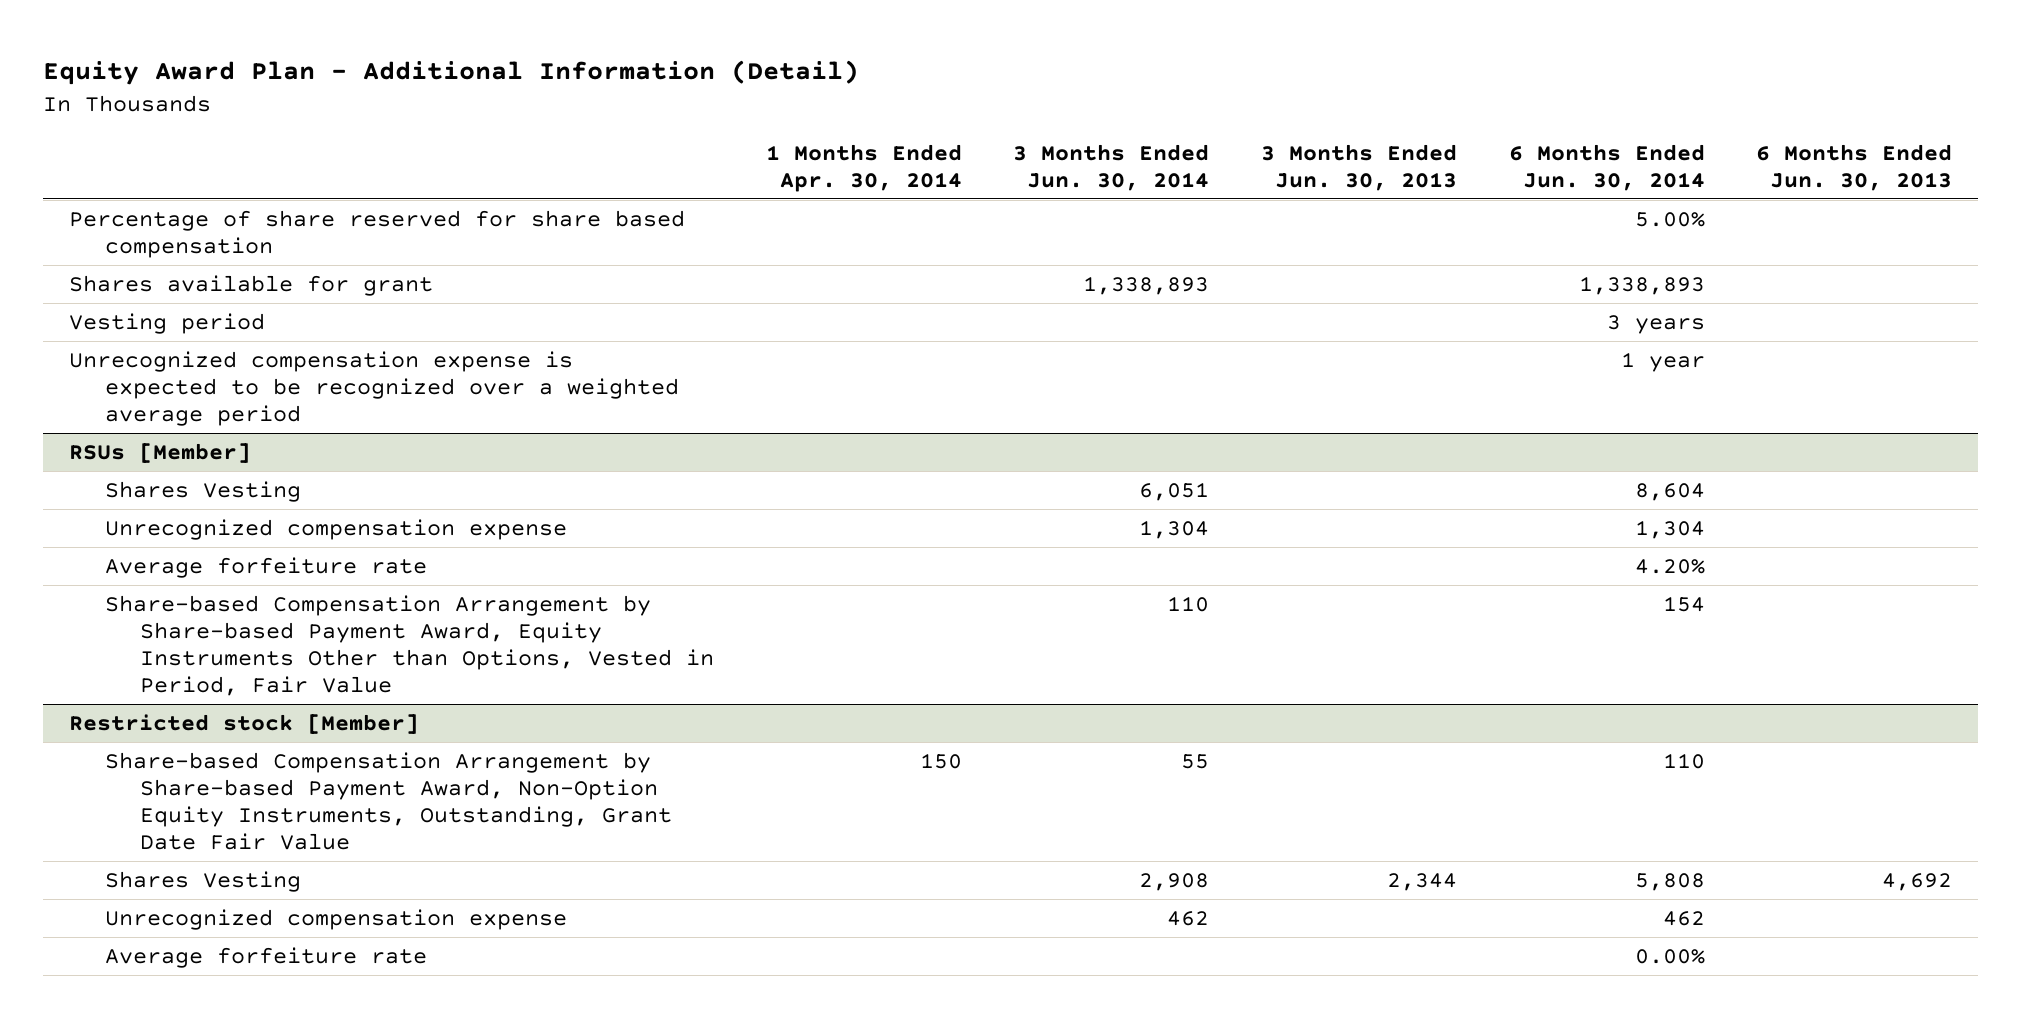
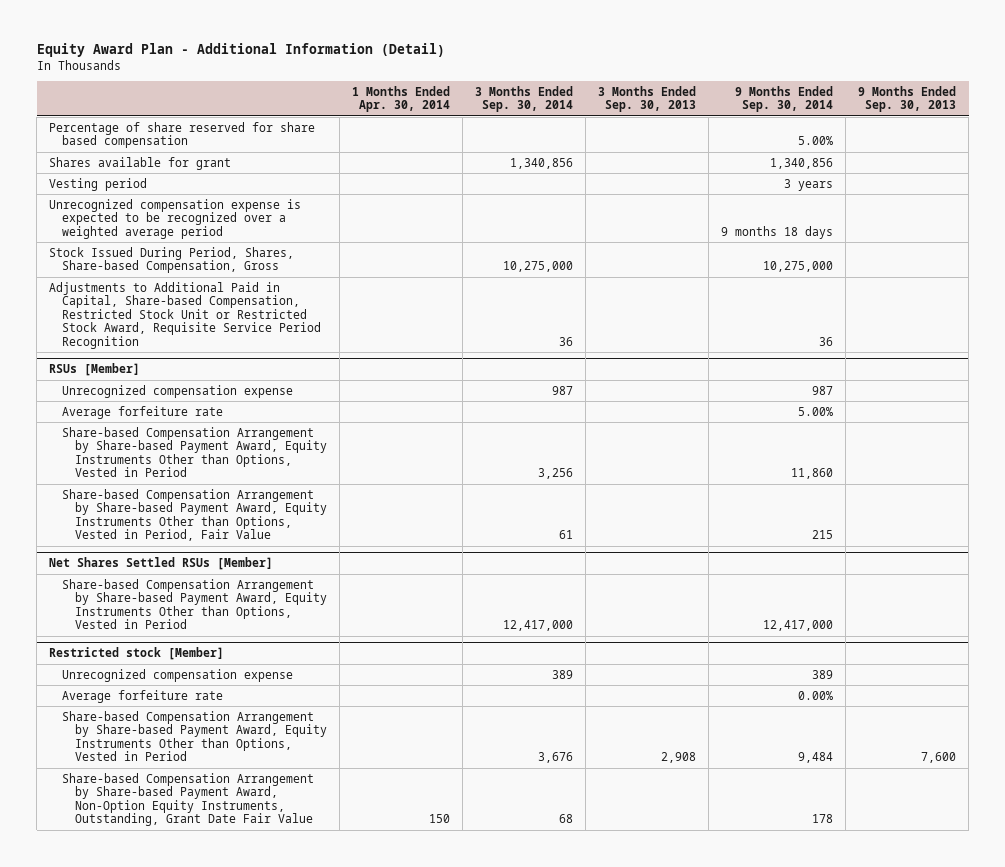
- | 1 Months Ended Apr. 30, 2014 | 3 Months Ended Jun. 30, 2014 | 3 Months Ended Jun. 30, 2013 | 6 Months Ended Jun. 30, 2014 | 6 Months Ended Jun. 30, 2013
+ | 1 Months Ended Apr. 30, 2014 | 3 Months Ended Sep. 30, 2014 | 3 Months Ended Sep. 30, 2013 | 9 Months Ended Sep. 30, 2014 | 9 Months Ended Sep. 30, 2013
+ Stock Issued During Period, Shares, Share-based Compensation, Gross | | 10,275,000 | | 10,275,000 |
+ Adjustments to Additional Paid in Capital, Share-based Compensation, Restricted Stock Unit or Restricted Stock Award, Requisite Service Period Recognition | | 36 | | 36 |
@ RSUs [Member]
- Shares Vesting | | 6,051 | | 8,604 |
+ Share-based Compensation Arrangement by Share-based Payment Award, Equity Instruments Other than Options, Vested in Period | | 3,256 | | 11,860 |
+ Net Shares Settled RSUs [Member]
+ Share-based Compensation Arrangement by Share-based Payment Award, Equity Instruments Other than Options, Vested in Period | | 12,417,000 | | 12,417,000 |
@ Restricted stock [Member]
- Shares Vesting | | 2,908 | 2,344 | 5,808 | 4,692
+ Share-based Compensation Arrangement by Share-based Payment Award, Equity Instruments Other than Options, Vested in Period | | 3,676 | 2,908 | 9,484 | 7,600
moved down: Share-based Compensation Arrangement by Share-based Payment Award, Non-Option Equity Instruments, Outstanding, Grant Date Fair Value | 150 | 68 | | 178 |

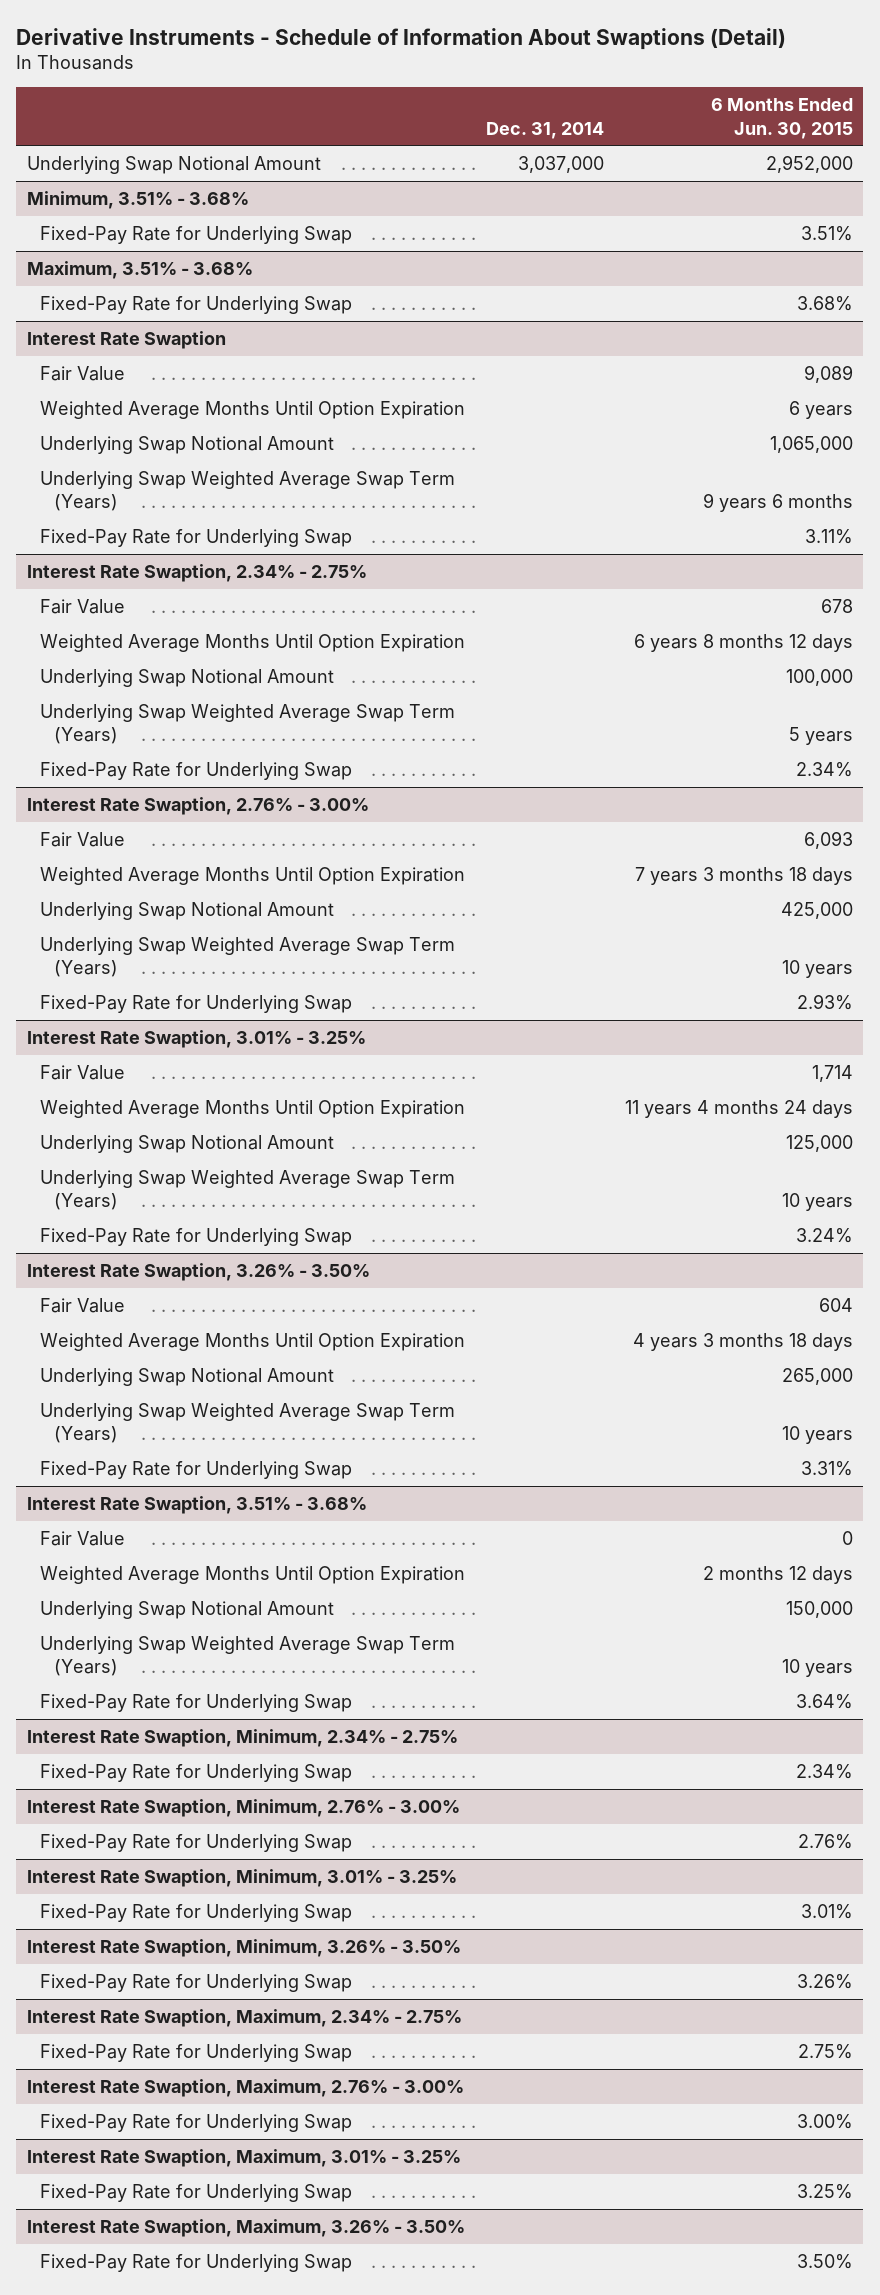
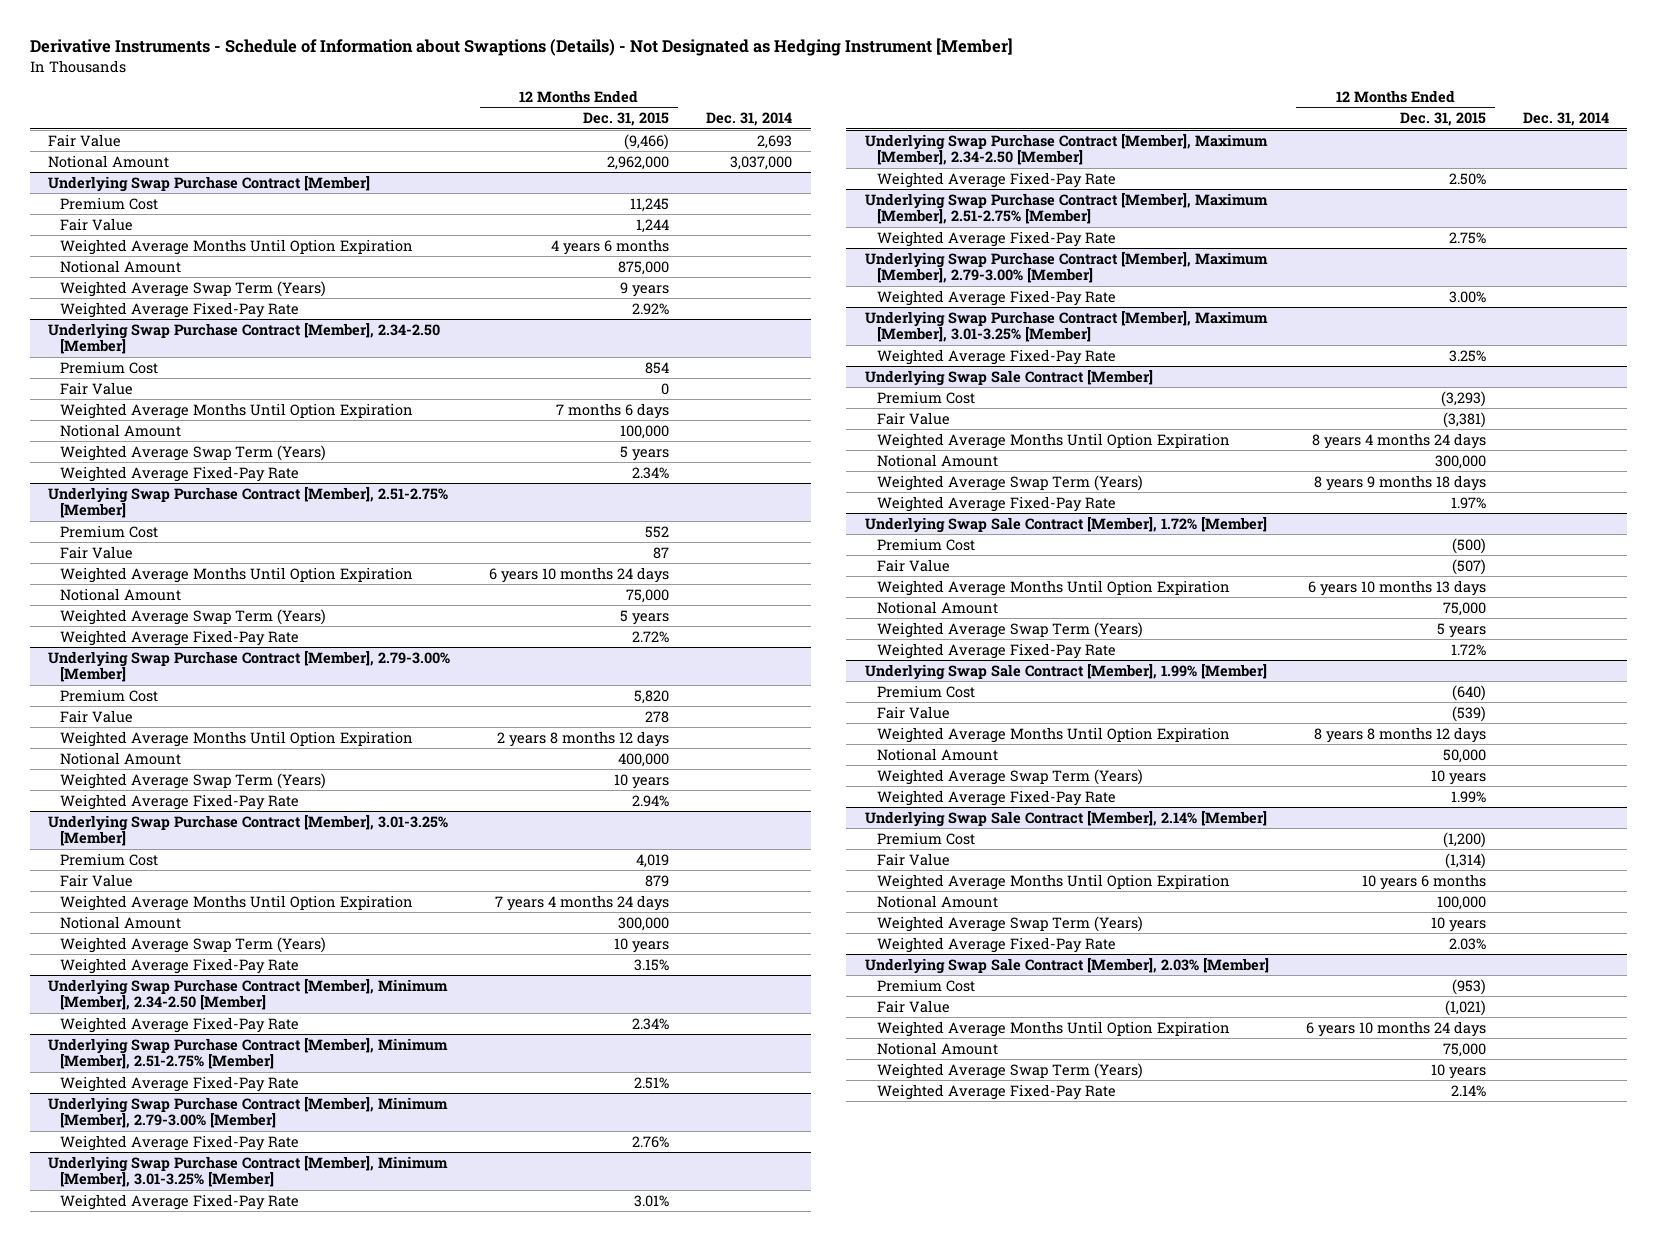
- Derivative Instruments - Schedule of Information About Swaptions (Detail)
+ Derivative Instruments - Schedule of Information about Swaptions (Details) - Not Designated as Hedging Instrument [Member]
- | Dec. 31, 2014 | 6 Months Ended Jun. 30, 2015
+ | 12 Months Ended Dec. 31, 2015 | Dec. 31, 2014
- Underlying Swap Notional Amount | 3,037,000 | 2,952,000
- Minimum, 3.51% - 3.68%
- Fixed-Pay Rate for Underlying Swap | | 3.51%
- Maximum, 3.51% - 3.68%
- Fixed-Pay Rate for Underlying Swap | | 3.68%
- Interest Rate Swaption
- Fair Value | | 9,089
- Weighted Average Months Until Option Expiration | | 6 years
- Underlying Swap Notional Amount | | 1,065,000
- Underlying Swap Weighted Average Swap Term (Years) | | 9 years 6 months
- Fixed-Pay Rate for Underlying Swap | | 3.11%
- Interest Rate Swaption, 2.34% - 2.75%
- Fair Value | | 678
- Weighted Average Months Until Option Expiration | | 6 years 8 months 12 days
- Underlying Swap Notional Amount | | 100,000
- Underlying Swap Weighted Average Swap Term (Years) | | 5 years
- Fixed-Pay Rate for Underlying Swap | | 2.34%
- Interest Rate Swaption, 2.76% - 3.00%
- Fair Value | | 6,093
- Weighted Average Months Until Option Expiration | | 7 years 3 months 18 days
- Underlying Swap Notional Amount | | 425,000
- Underlying Swap Weighted Average Swap Term (Years) | | 10 years
- Fixed-Pay Rate for Underlying Swap | | 2.93%
- Interest Rate Swaption, 3.01% - 3.25%
- Fair Value | | 1,714
- Weighted Average Months Until Option Expiration | | 11 years 4 months 24 days
- Underlying Swap Notional Amount | | 125,000
- Underlying Swap Weighted Average Swap Term (Years) | | 10 years
- Fixed-Pay Rate for Underlying Swap | | 3.24%
- Interest Rate Swaption, 3.26% - 3.50%
- Fair Value | | 604
- Weighted Average Months Until Option Expiration | | 4 years 3 months 18 days
- Underlying Swap Notional Amount | | 265,000
- Underlying Swap Weighted Average Swap Term (Years) | | 10 years
- Fixed-Pay Rate for Underlying Swap | | 3.31%
- Interest Rate Swaption, 3.51% - 3.68%
- Fair Value | | 0
- Weighted Average Months Until Option Expiration | | 2 months 12 days
- Underlying Swap Notional Amount | | 150,000
- Underlying Swap Weighted Average Swap Term (Years) | | 10 years
- Fixed-Pay Rate for Underlying Swap | | 3.64%
- Interest Rate Swaption, Minimum, 2.34% - 2.75%
- Fixed-Pay Rate for Underlying Swap | | 2.34%
- Interest Rate Swaption, Minimum, 2.76% - 3.00%
- Fixed-Pay Rate for Underlying Swap | | 2.76%
- Interest Rate Swaption, Minimum, 3.01% - 3.25%
- Fixed-Pay Rate for Underlying Swap | | 3.01%
- Interest Rate Swaption, Minimum, 3.26% - 3.50%
- Fixed-Pay Rate for Underlying Swap | | 3.26%
- Interest Rate Swaption, Maximum, 2.34% - 2.75%
- Fixed-Pay Rate for Underlying Swap | | 2.75%
- Interest Rate Swaption, Maximum, 2.76% - 3.00%
- Fixed-Pay Rate for Underlying Swap | | 3.00%
- Interest Rate Swaption, Maximum, 3.01% - 3.25%
- Fixed-Pay Rate for Underlying Swap | | 3.25%
- Interest Rate Swaption, Maximum, 3.26% - 3.50%
- Fixed-Pay Rate for Underlying Swap | | 3.50%
+ Fair Value | (9,466) | 2,693
+ Notional Amount | 2,962,000 | 3,037,000
+ Underlying Swap Purchase Contract [Member]
+ Premium Cost | 11,245 |
+ Fair Value | 1,244 |
+ Weighted Average Months Until Option Expiration | 4 years 6 months |
+ Notional Amount | 875,000 |
+ Weighted Average Swap Term (Years) | 9 years |
+ Weighted Average Fixed-Pay Rate | 2.92% |
+ Underlying Swap Purchase Contract [Member], 2.34-2.50 [Member]
+ Premium Cost | 854 |
+ Fair Value | 0 |
+ Weighted Average Months Until Option Expiration | 7 months 6 days |
+ Notional Amount | 100,000 |
+ Weighted Average Swap Term (Years) | 5 years |
+ Weighted Average Fixed-Pay Rate | 2.34% |
+ Underlying Swap Purchase Contract [Member], 2.51-2.75% [Member]
+ Premium Cost | 552 |
+ Fair Value | 87 |
+ Weighted Average Months Until Option Expiration | 6 years 10 months 24 days |
+ Notional Amount | 75,000 |
+ Weighted Average Swap Term (Years) | 5 years |
+ Weighted Average Fixed-Pay Rate | 2.72% |
+ Underlying Swap Purchase Contract [Member], 2.79-3.00% [Member]
+ Premium Cost | 5,820 |
+ Fair Value | 278 |
+ Weighted Average Months Until Option Expiration | 2 years 8 months 12 days |
+ Notional Amount | 400,000 |
+ Weighted Average Swap Term (Years) | 10 years |
+ Weighted Average Fixed-Pay Rate | 2.94% |
+ Underlying Swap Purchase Contract [Member], 3.01-3.25% [Member]
+ Premium Cost | 4,019 |
+ Fair Value | 879 |
+ Weighted Average Months Until Option Expiration | 7 years 4 months 24 days |
+ Notional Amount | 300,000 |
+ Weighted Average Swap Term (Years) | 10 years |
+ Weighted Average Fixed-Pay Rate | 3.15% |
+ Underlying Swap Purchase Contract [Member], Minimum [Member], 2.34-2.50 [Member]
+ Weighted Average Fixed-Pay Rate | 2.34% |
+ Underlying Swap Purchase Contract [Member], Minimum [Member], 2.51-2.75% [Member]
+ Weighted Average Fixed-Pay Rate | 2.51% |
+ Underlying Swap Purchase Contract [Member], Minimum [Member], 2.79-3.00% [Member]
+ Weighted Average Fixed-Pay Rate | 2.76% |
+ Underlying Swap Purchase Contract [Member], Minimum [Member], 3.01-3.25% [Member]
+ Weighted Average Fixed-Pay Rate | 3.01% |
+ Underlying Swap Purchase Contract [Member], Maximum [Member], 2.34-2.50 [Member]
+ Weighted Average Fixed-Pay Rate | 2.50% |
+ Underlying Swap Purchase Contract [Member], Maximum [Member], 2.51-2.75% [Member]
+ Weighted Average Fixed-Pay Rate | 2.75% |
+ Underlying Swap Purchase Contract [Member], Maximum [Member], 2.79-3.00% [Member]
+ Weighted Average Fixed-Pay Rate | 3.00% |
+ Underlying Swap Purchase Contract [Member], Maximum [Member], 3.01-3.25% [Member]
+ Weighted Average Fixed-Pay Rate | 3.25% |
+ Underlying Swap Sale Contract [Member]
+ Premium Cost | (3,293) |
+ Fair Value | (3,381) |
+ Weighted Average Months Until Option Expiration | 8 years 4 months 24 days |
+ Notional Amount | 300,000 |
+ Weighted Average Swap Term (Years) | 8 years 9 months 18 days |
+ Weighted Average Fixed-Pay Rate | 1.97% |
+ Underlying Swap Sale Contract [Member], 1.72% [Member]
+ Premium Cost | (500) |
+ Fair Value | (507) |
+ Weighted Average Months Until Option Expiration | 6 years 10 months 13 days |
+ Notional Amount | 75,000 |
+ Weighted Average Swap Term (Years) | 5 years |
+ Weighted Average Fixed-Pay Rate | 1.72% |
+ Underlying Swap Sale Contract [Member], 1.99% [Member]
+ Premium Cost | (640) |
+ Fair Value | (539) |
+ Weighted Average Months Until Option Expiration | 8 years 8 months 12 days |
+ Notional Amount | 50,000 |
+ Weighted Average Swap Term (Years) | 10 years |
+ Weighted Average Fixed-Pay Rate | 1.99% |
+ Underlying Swap Sale Contract [Member], 2.14% [Member]
+ Premium Cost | (1,200) |
+ Fair Value | (1,314) |
+ Weighted Average Months Until Option Expiration | 10 years 6 months |
+ Notional Amount | 100,000 |
+ Weighted Average Swap Term (Years) | 10 years |
+ Weighted Average Fixed-Pay Rate | 2.03% |
+ Underlying Swap Sale Contract [Member], 2.03% [Member]
+ Premium Cost | (953) |
+ Fair Value | (1,021) |
+ Weighted Average Months Until Option Expiration | 6 years 10 months 24 days |
+ Notional Amount | 75,000 |
+ Weighted Average Swap Term (Years) | 10 years |
+ Weighted Average Fixed-Pay Rate | 2.14% |

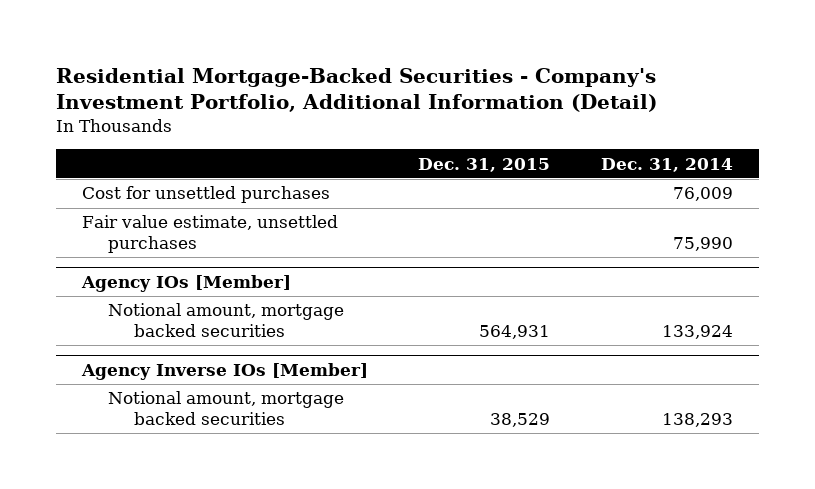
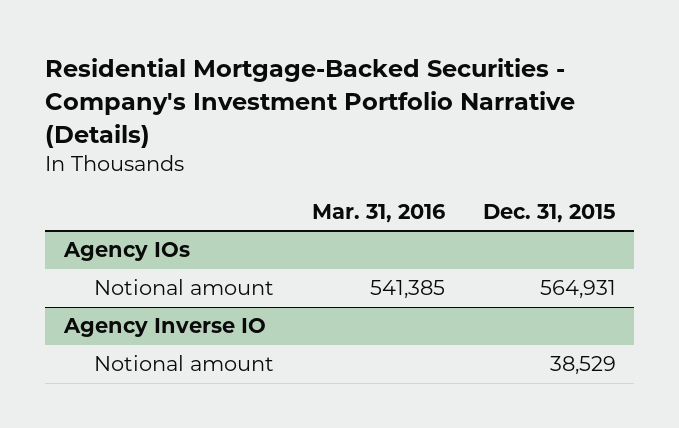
- Residential Mortgage-Backed Securities - Company's Investment Portfolio, Additional Information (Detail)
+ Residential Mortgage-Backed Securities - Company's Investment Portfolio Narrative (Details)
- | Dec. 31, 2015 | Dec. 31, 2014
+ | Mar. 31, 2016 | Dec. 31, 2015
- Cost for unsettled purchases | | 76,009
- Fair value estimate, unsettled purchases | | 75,990
- Agency IOs [Member]
- Notional amount, mortgage backed securities | 564,931 | 133,924
- Agency Inverse IOs [Member]
- Notional amount, mortgage backed securities | 38,529 | 138,293
+ Agency IOs
+ Notional amount | 541,385 | 564,931
+ Agency Inverse IO
+ Notional amount | | 38,529

